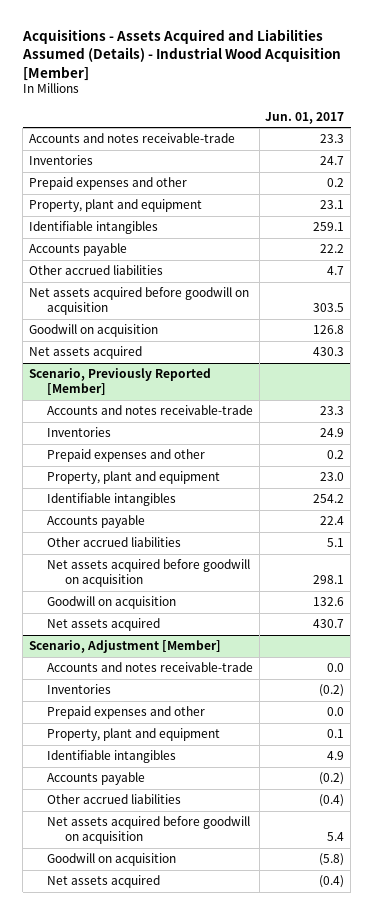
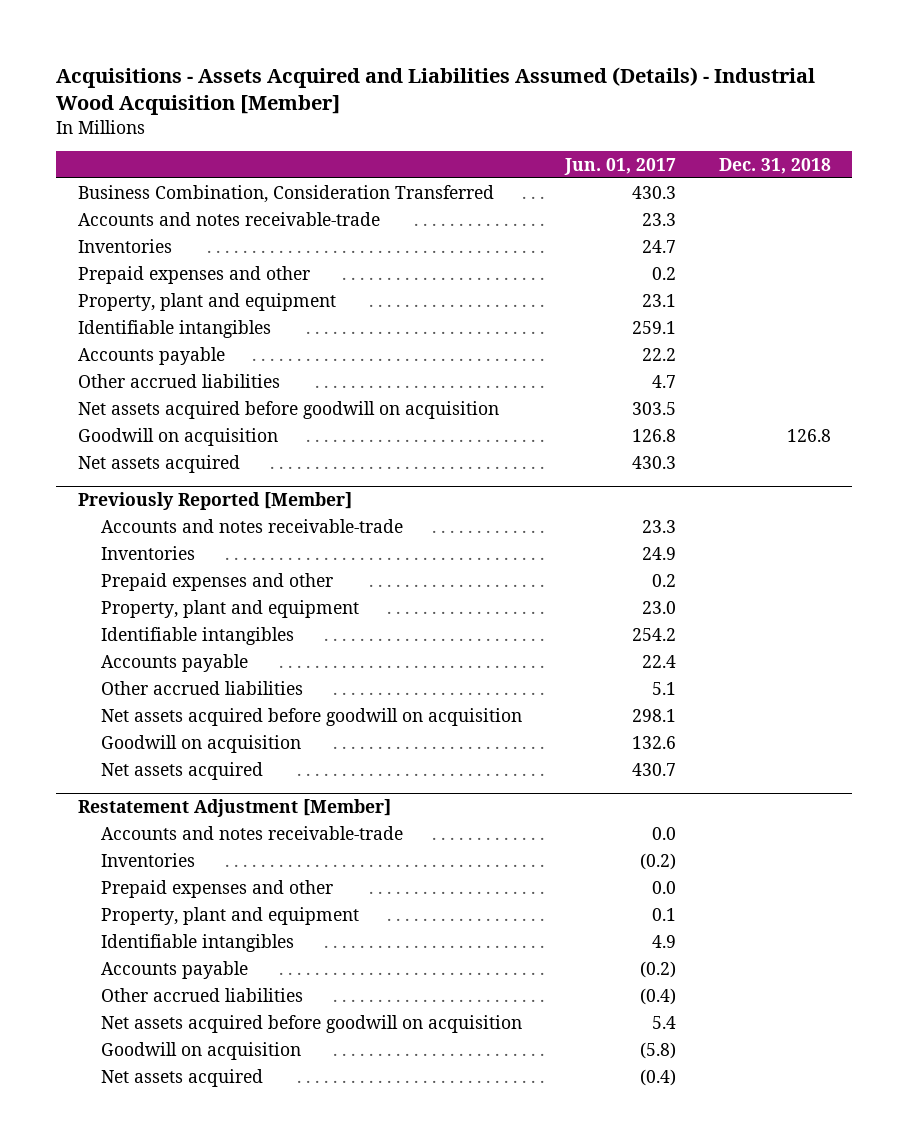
- | Jun. 01, 2017
+ | Jun. 01, 2017 | Dec. 31, 2018
+ Business Combination, Consideration Transferred | 430.3 |
- Scenario, Previously Reported [Member]
+ Previously Reported [Member]
- Scenario, Adjustment [Member]
+ Restatement Adjustment [Member]

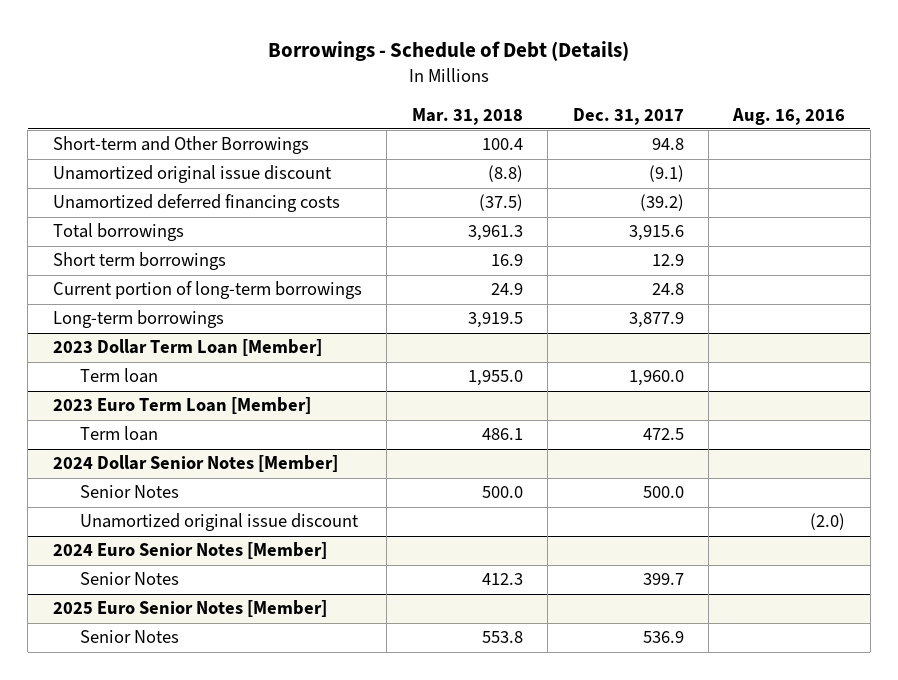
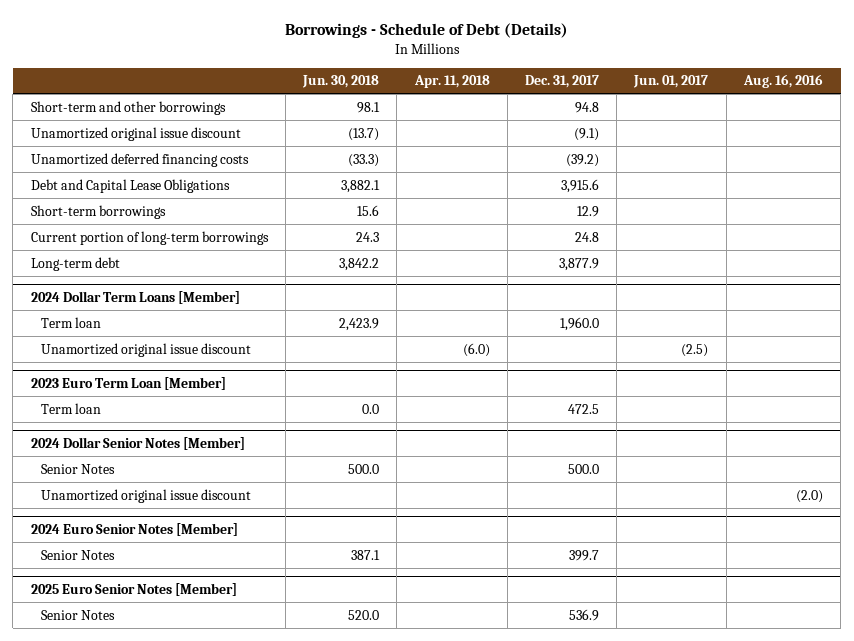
- | Mar. 31, 2018 | Dec. 31, 2017 | Aug. 16, 2016
+ | Jun. 30, 2018 | Apr. 11, 2018 | Dec. 31, 2017 | Jun. 01, 2017 | Aug. 16, 2016
- Short-term and Other Borrowings | 100.4 | 94.8 |
+ Short-term and other borrowings | 98.1 | | 94.8 | |
- Total borrowings | 3,961.3 | 3,915.6 |
- Short term borrowings | 16.9 | 12.9 |
+ Debt and Capital Lease Obligations | 3,882.1 | | 3,915.6 | |
+ Short-term borrowings | 15.6 | | 12.9 | |
- Long-term borrowings | 3,919.5 | 3,877.9 |
- 2023 Dollar Term Loan [Member]
+ Long-term debt | 3,842.2 | | 3,877.9 | |
+ 2024 Dollar Term Loans [Member]
+ Unamortized original issue discount | | (6.0) | | (2.5) |

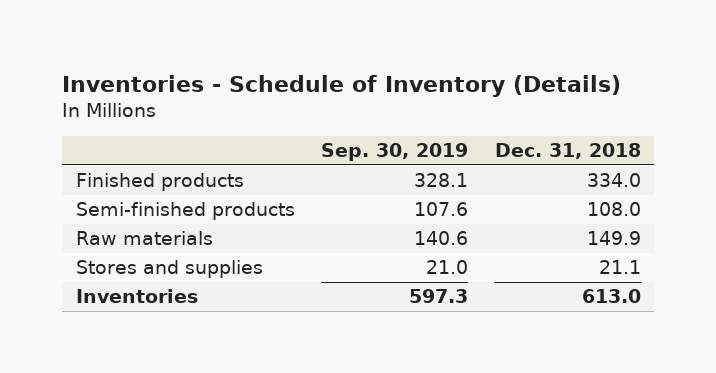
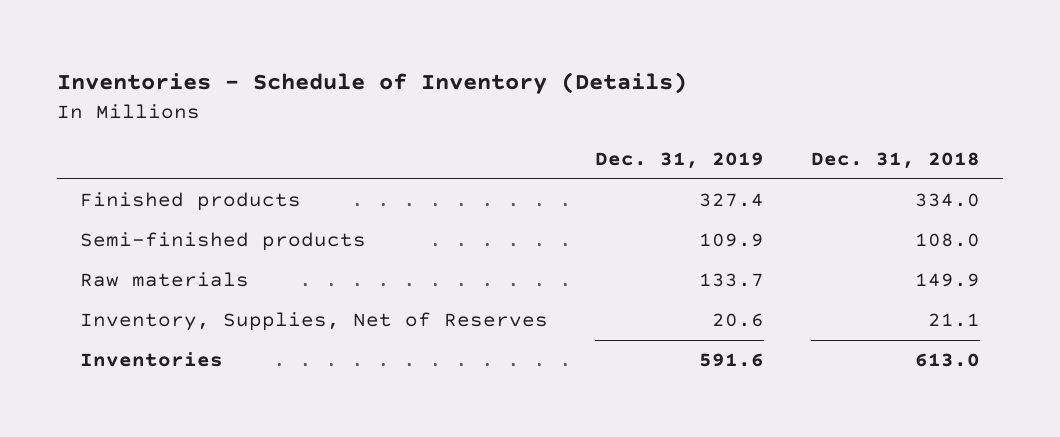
- | Sep. 30, 2019 | Dec. 31, 2018
+ | Dec. 31, 2019 | Dec. 31, 2018
- Stores and supplies | 21.0 | 21.1
+ Inventory, Supplies, Net of Reserves | 20.6 | 21.1

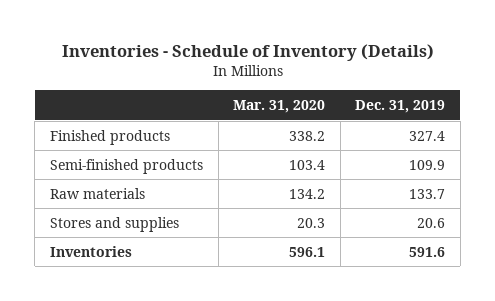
- | Dec. 31, 2019 | Dec. 31, 2018
+ | Mar. 31, 2020 | Dec. 31, 2019
- Inventory, Supplies, Net of Reserves | 20.6 | 21.1
+ Stores and supplies | 20.3 | 20.6

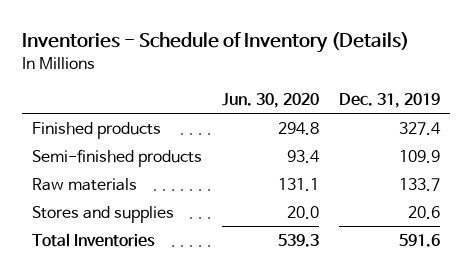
- | Mar. 31, 2020 | Dec. 31, 2019
+ | Jun. 30, 2020 | Dec. 31, 2019
- Inventories | 596.1 | 591.6
+ Total Inventories | 539.3 | 591.6

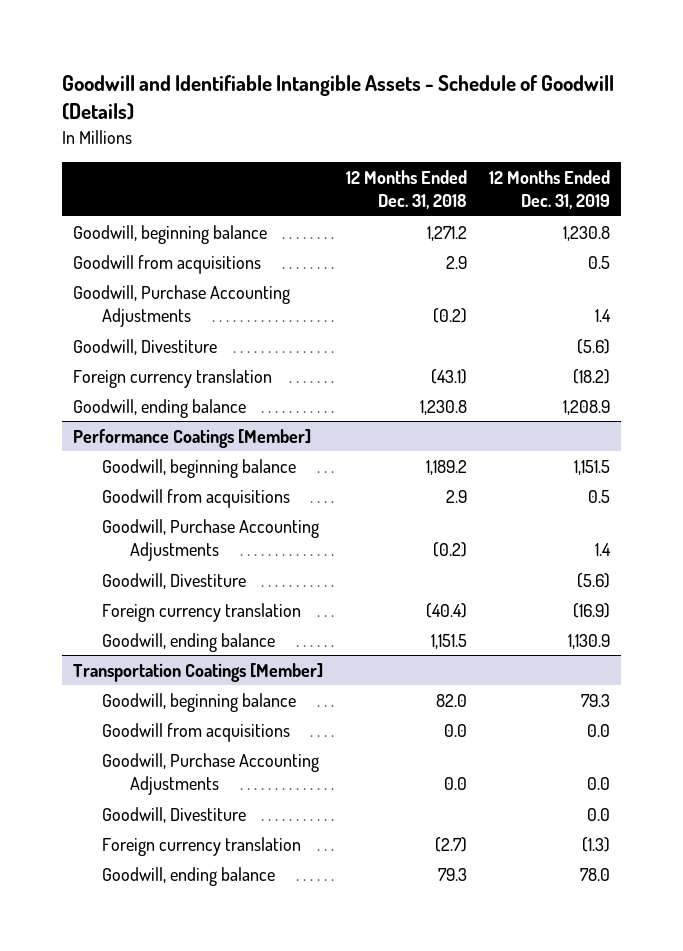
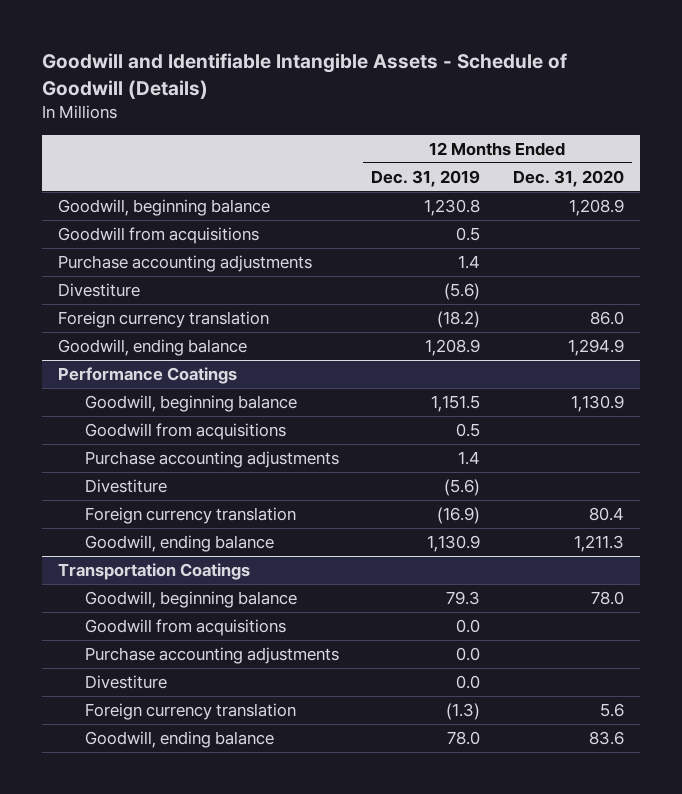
- | 12 Months Ended Dec. 31, 2018 | 12 Months Ended Dec. 31, 2019
+ | 12 Months Ended Dec. 31, 2019 | 12 Months Ended Dec. 31, 2020
- Goodwill, Purchase Accounting Adjustments | (0.2) | 1.4
- Goodwill, Divestiture | | (5.6)
+ Purchase accounting adjustments | 1.4 |
+ Divestiture | (5.6) |
- Performance Coatings [Member]
+ Performance Coatings
- Goodwill, Purchase Accounting Adjustments | (0.2) | 1.4
- Goodwill, Divestiture | | (5.6)
+ Purchase accounting adjustments | 1.4 |
+ Divestiture | (5.6) |
- Transportation Coatings [Member]
+ Transportation Coatings
- Goodwill, Purchase Accounting Adjustments | 0.0 | 0.0
- Goodwill, Divestiture | | 0.0
+ Purchase accounting adjustments | 0.0 |
+ Divestiture | 0.0 |

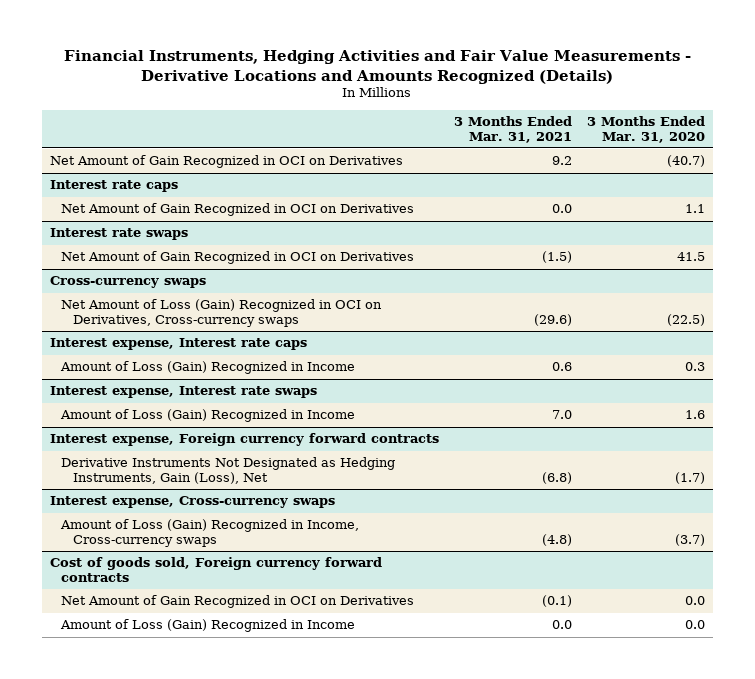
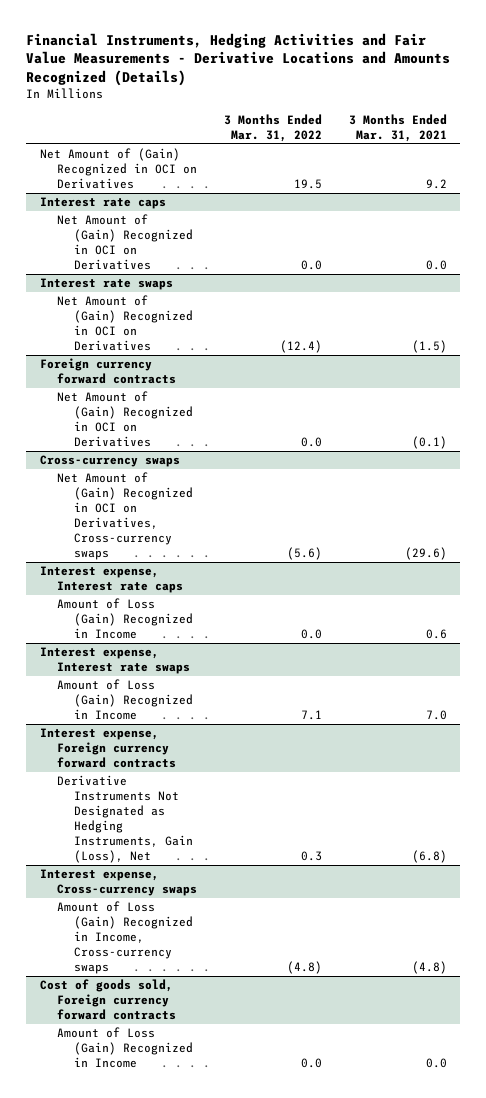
- | 3 Months Ended Mar. 31, 2021 | 3 Months Ended Mar. 31, 2020
+ | 3 Months Ended Mar. 31, 2022 | 3 Months Ended Mar. 31, 2021
- Net Amount of Gain Recognized in OCI on Derivatives | 9.2 | (40.7)
+ Net Amount of (Gain) Recognized in OCI on Derivatives | 19.5 | 9.2
@ Interest rate caps
- Net Amount of Gain Recognized in OCI on Derivatives | 0.0 | 1.1
+ Net Amount of (Gain) Recognized in OCI on Derivatives | 0.0 | 0.0
@ Interest rate swaps
- Net Amount of Gain Recognized in OCI on Derivatives | (1.5) | 41.5
+ Net Amount of (Gain) Recognized in OCI on Derivatives | (12.4) | (1.5)
+ Foreign currency forward contracts
+ Net Amount of (Gain) Recognized in OCI on Derivatives | 0.0 | (0.1)
@ Cross-currency swaps
- Net Amount of Loss (Gain) Recognized in OCI on Derivatives, Cross-currency swaps | (29.6) | (22.5)
+ Net Amount of (Gain) Recognized in OCI on Derivatives, Cross-currency swaps | (5.6) | (29.6)
@ Cost of goods sold, Foreign currency forward contracts
- Net Amount of Gain Recognized in OCI on Derivatives | (0.1) | 0.0

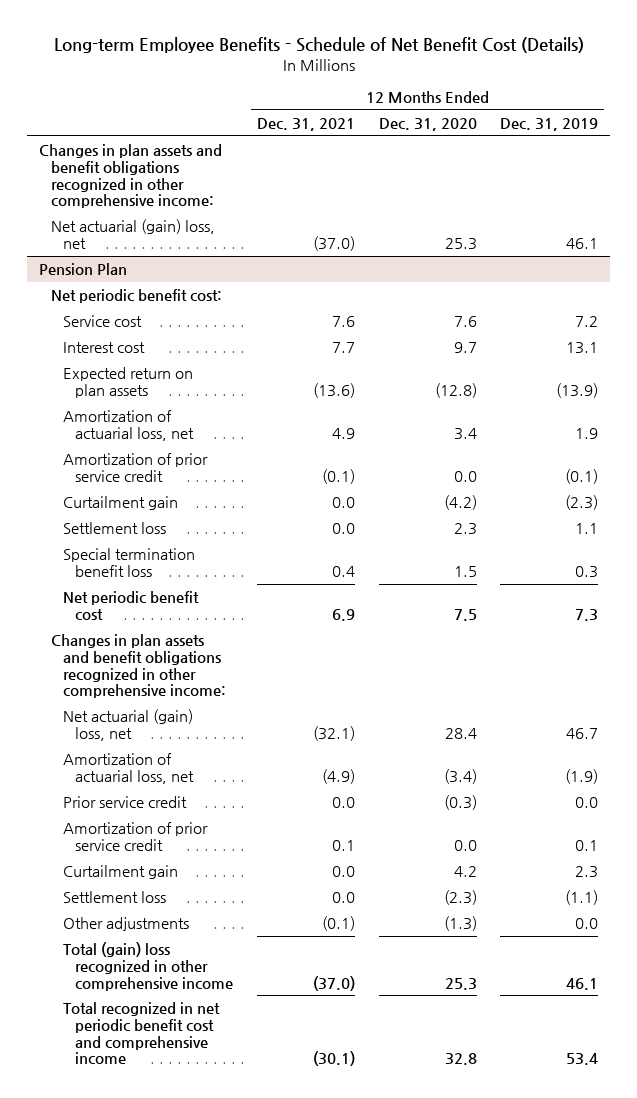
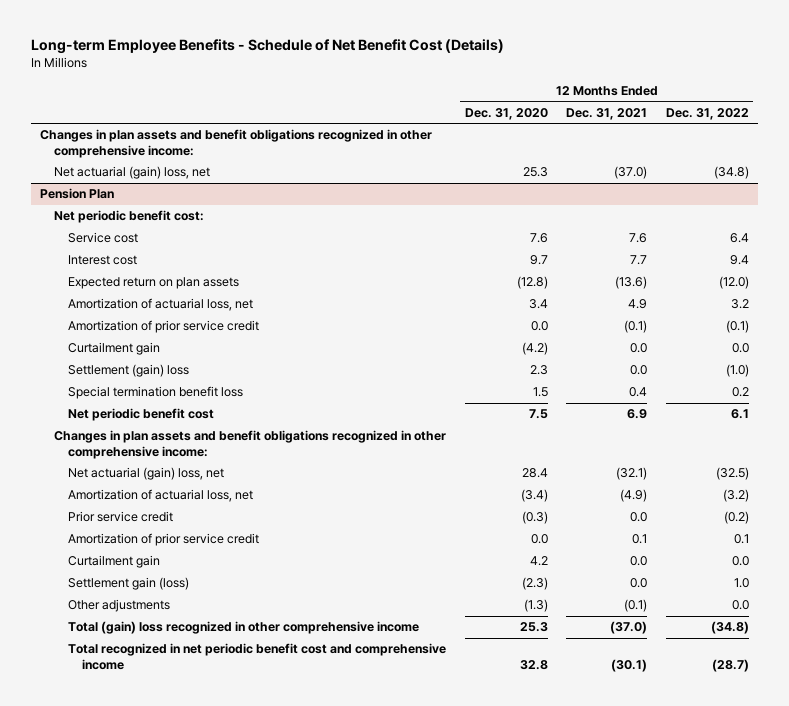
- | 12 Months Ended Dec. 31, 2021 | 12 Months Ended Dec. 31, 2020 | 12 Months Ended Dec. 31, 2019
+ | 12 Months Ended Dec. 31, 2020 | 12 Months Ended Dec. 31, 2021 | 12 Months Ended Dec. 31, 2022
@ Pension Plan
- Settlement loss | 0.0 | 2.3 | 1.1
+ Settlement (gain) loss | 2.3 | 0.0 | (1.0)
- Settlement loss | 0.0 | (2.3) | (1.1)
+ Settlement gain (loss) | (2.3) | 0.0 | 1.0

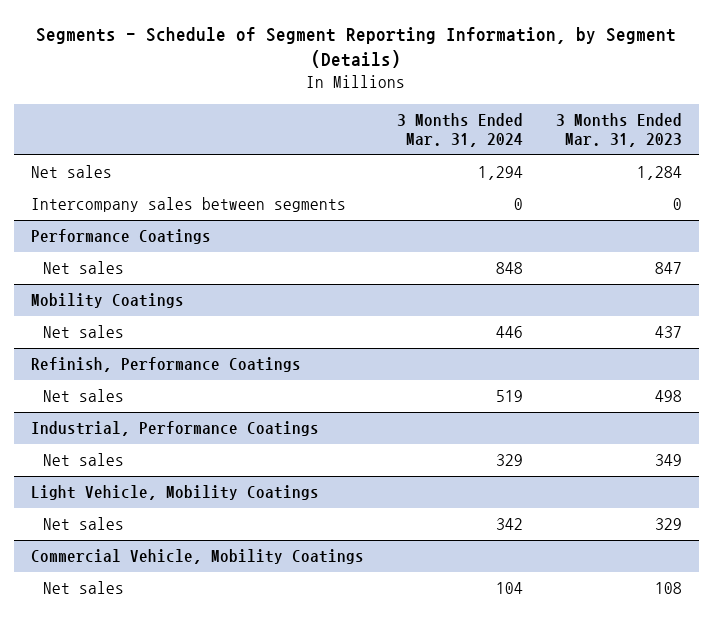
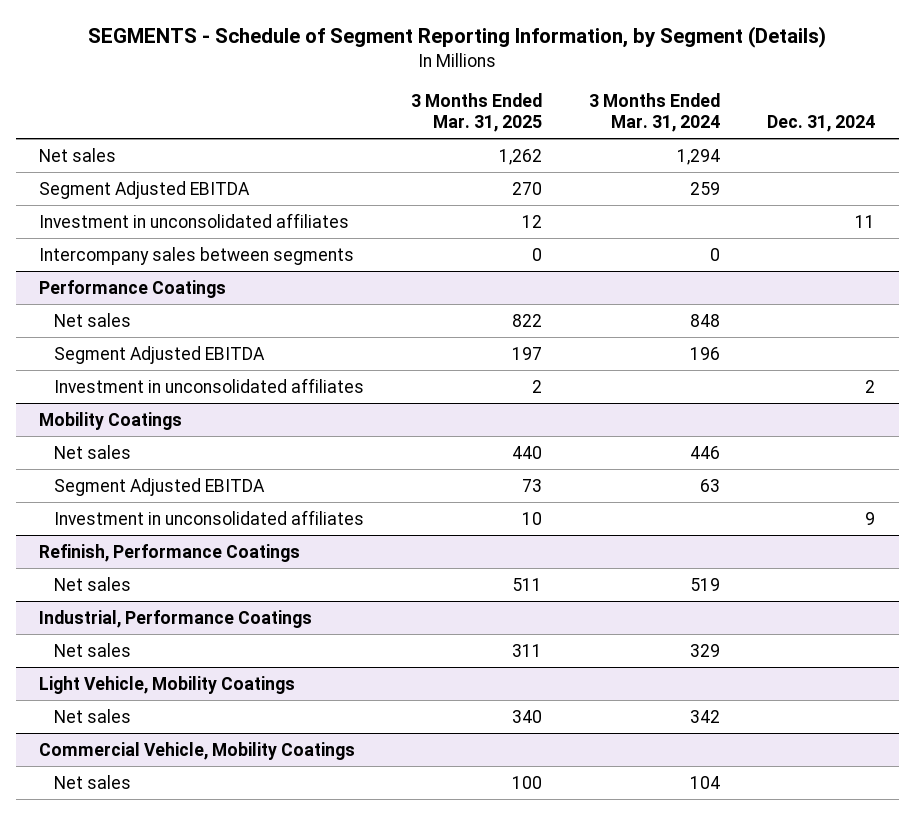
- Segments - Schedule of Segment Reporting Information, by Segment (Details)
+ SEGMENTS - Schedule of Segment Reporting Information, by Segment (Details)
- | 3 Months Ended Mar. 31, 2024 | 3 Months Ended Mar. 31, 2023
+ | 3 Months Ended Mar. 31, 2025 | 3 Months Ended Mar. 31, 2024 | Dec. 31, 2024
+ Segment Adjusted EBITDA | 270 | 259 |
+ Investment in unconsolidated affiliates | 12 | | 11
@ Performance Coatings
+ Segment Adjusted EBITDA | 197 | 196 |
+ Investment in unconsolidated affiliates | 2 | | 2
@ Mobility Coatings
+ Segment Adjusted EBITDA | 73 | 63 |
+ Investment in unconsolidated affiliates | 10 | | 9

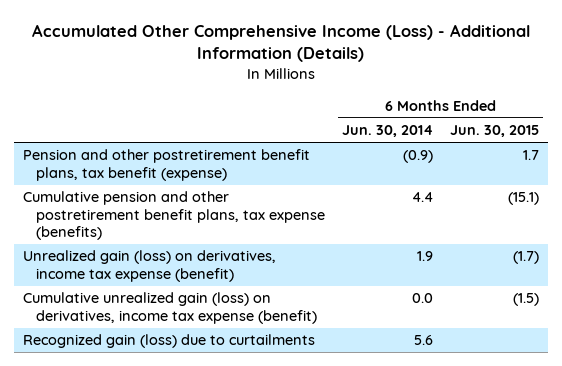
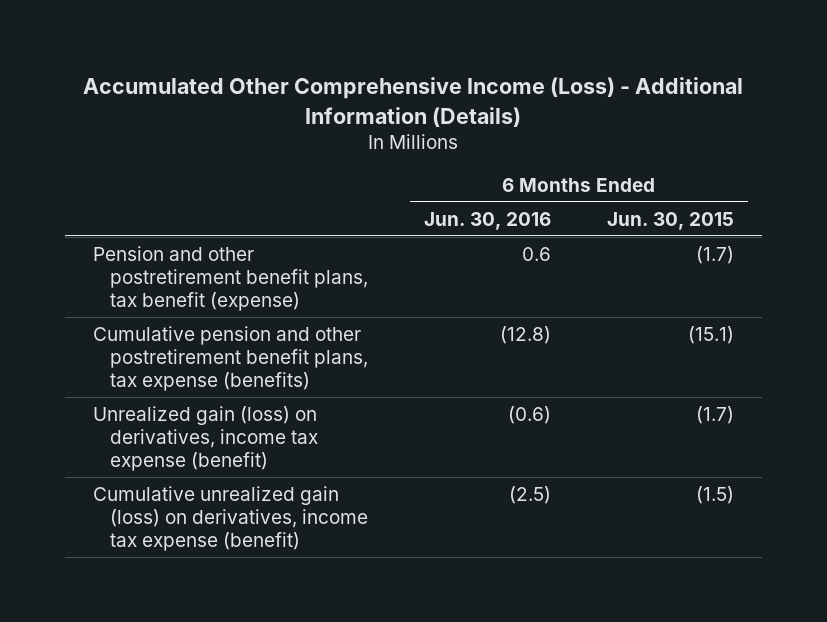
- | 6 Months Ended Jun. 30, 2014 | 6 Months Ended Jun. 30, 2015
+ | 6 Months Ended Jun. 30, 2016 | 6 Months Ended Jun. 30, 2015
- Pension and other postretirement benefit plans, tax benefit (expense) | (0.9) | 1.7
+ Pension and other postretirement benefit plans, tax benefit (expense) | 0.6 | (1.7)
- Recognized gain (loss) due to curtailments | 5.6 |

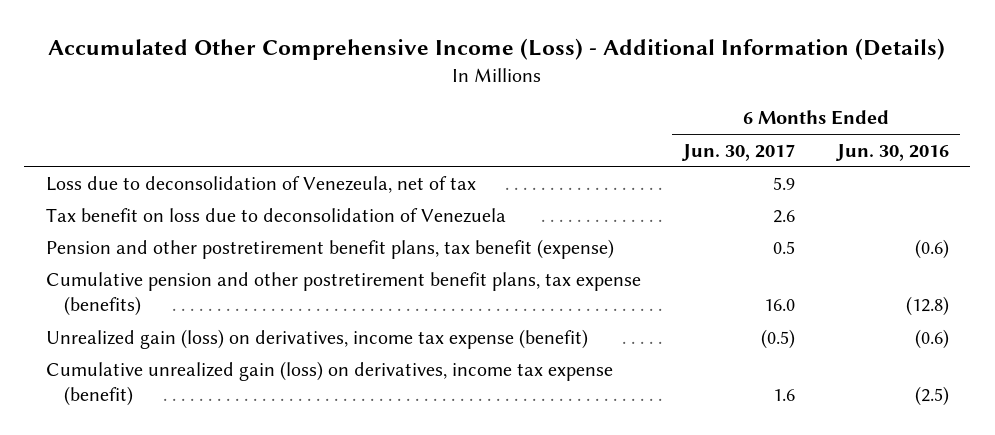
- | 6 Months Ended Jun. 30, 2016 | 6 Months Ended Jun. 30, 2015
+ | 6 Months Ended Jun. 30, 2017 | 6 Months Ended Jun. 30, 2016
- Pension and other postretirement benefit plans, tax benefit (expense) | 0.6 | (1.7)
+ Loss due to deconsolidation of Venezeula, net of tax | 5.9 |
+ Tax benefit on loss due to deconsolidation of Venezuela | 2.6 |
+ Pension and other postretirement benefit plans, tax benefit (expense) | 0.5 | (0.6)

